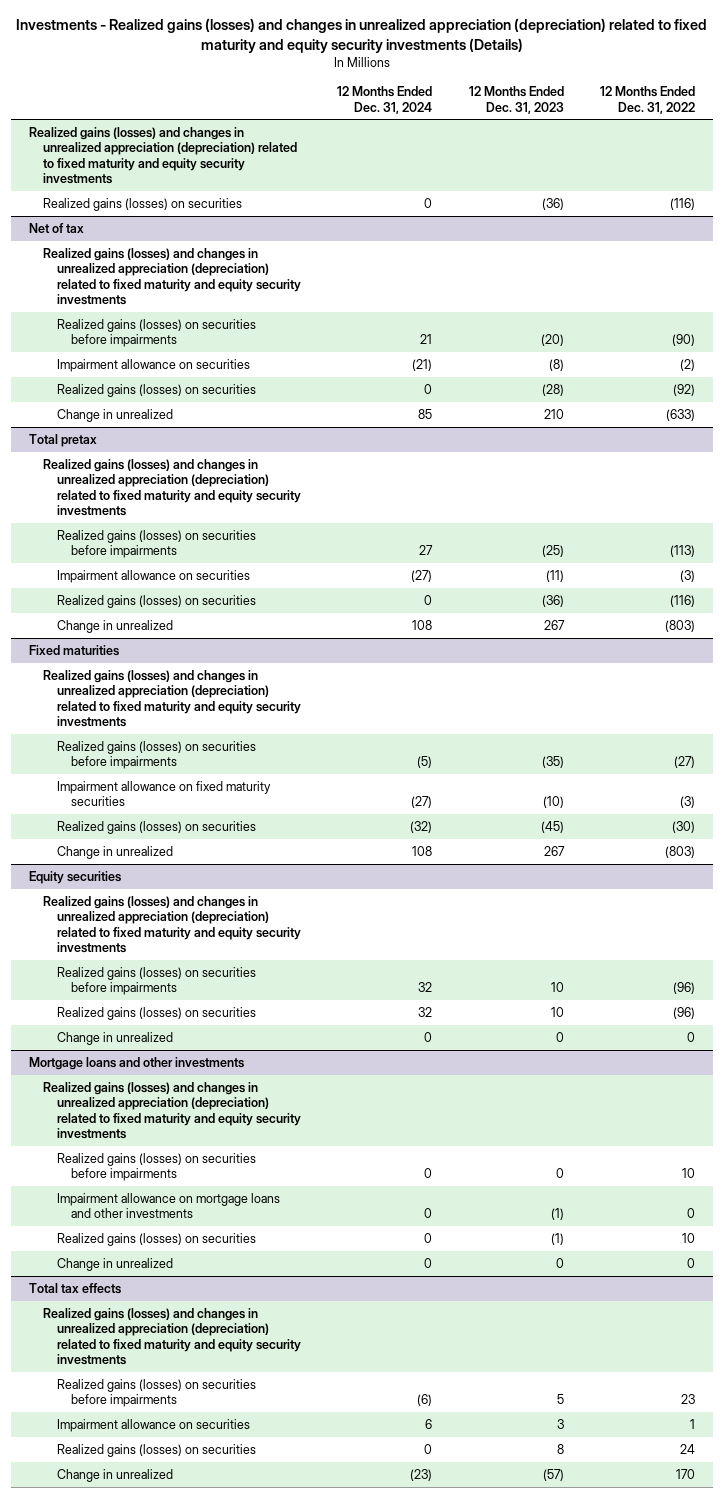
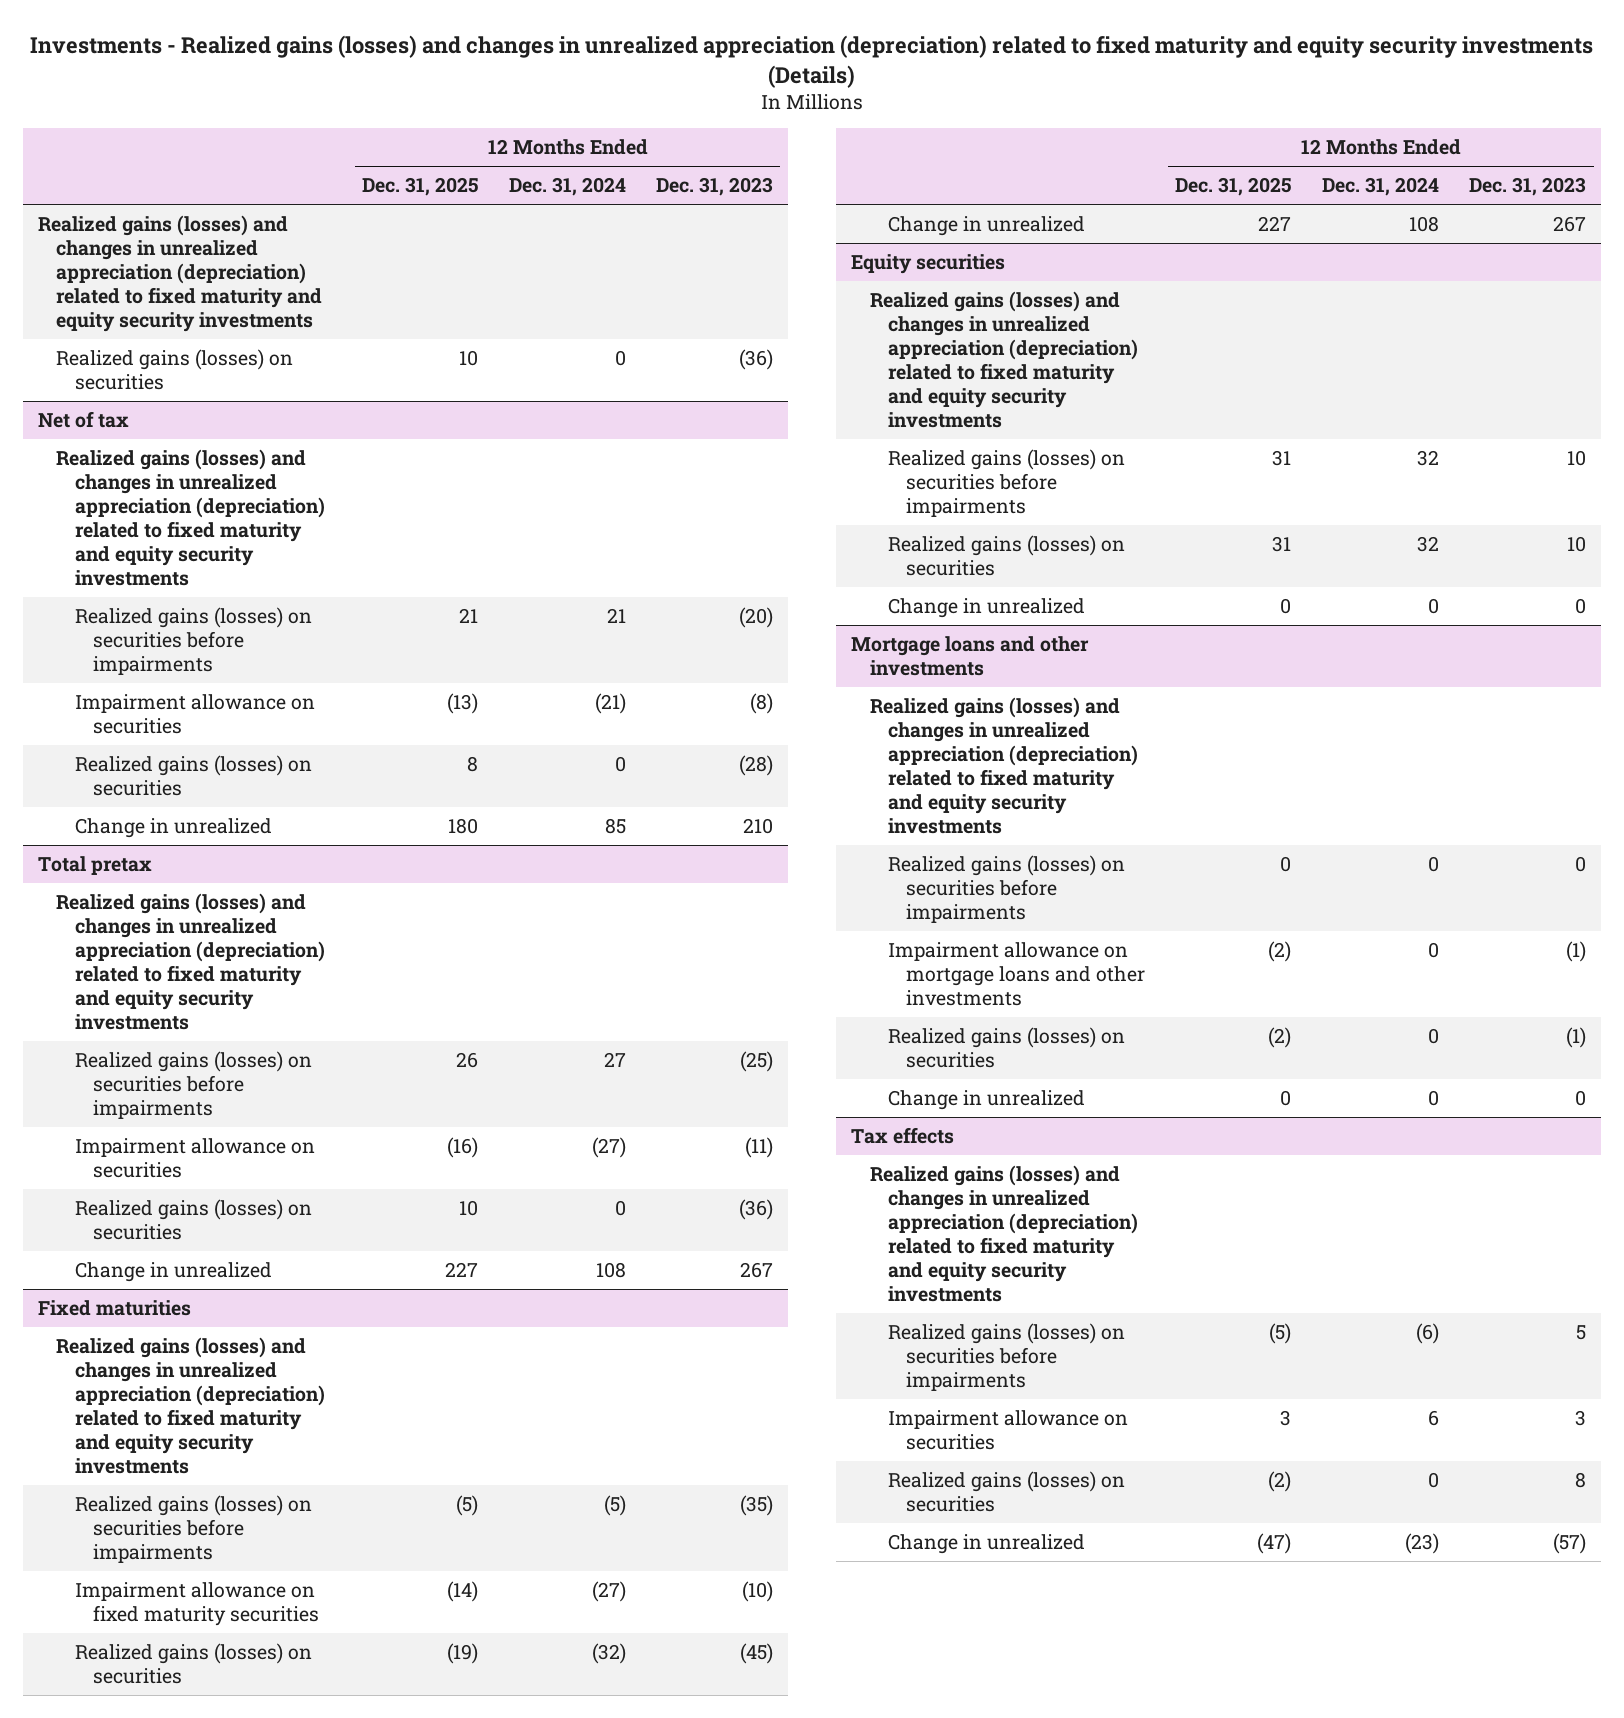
- | 12 Months Ended Dec. 31, 2024 | 12 Months Ended Dec. 31, 2023 | 12 Months Ended Dec. 31, 2022
+ | 12 Months Ended Dec. 31, 2025 | 12 Months Ended Dec. 31, 2024 | 12 Months Ended Dec. 31, 2023
- Total tax effects
+ Tax effects

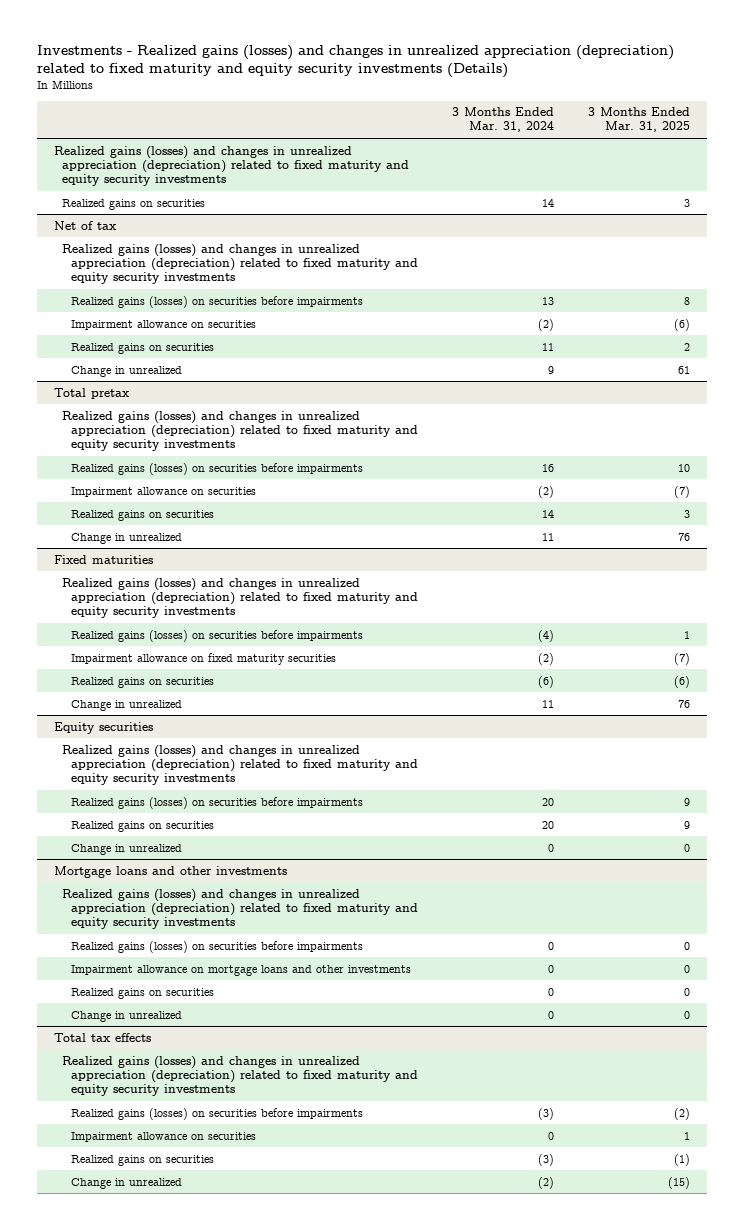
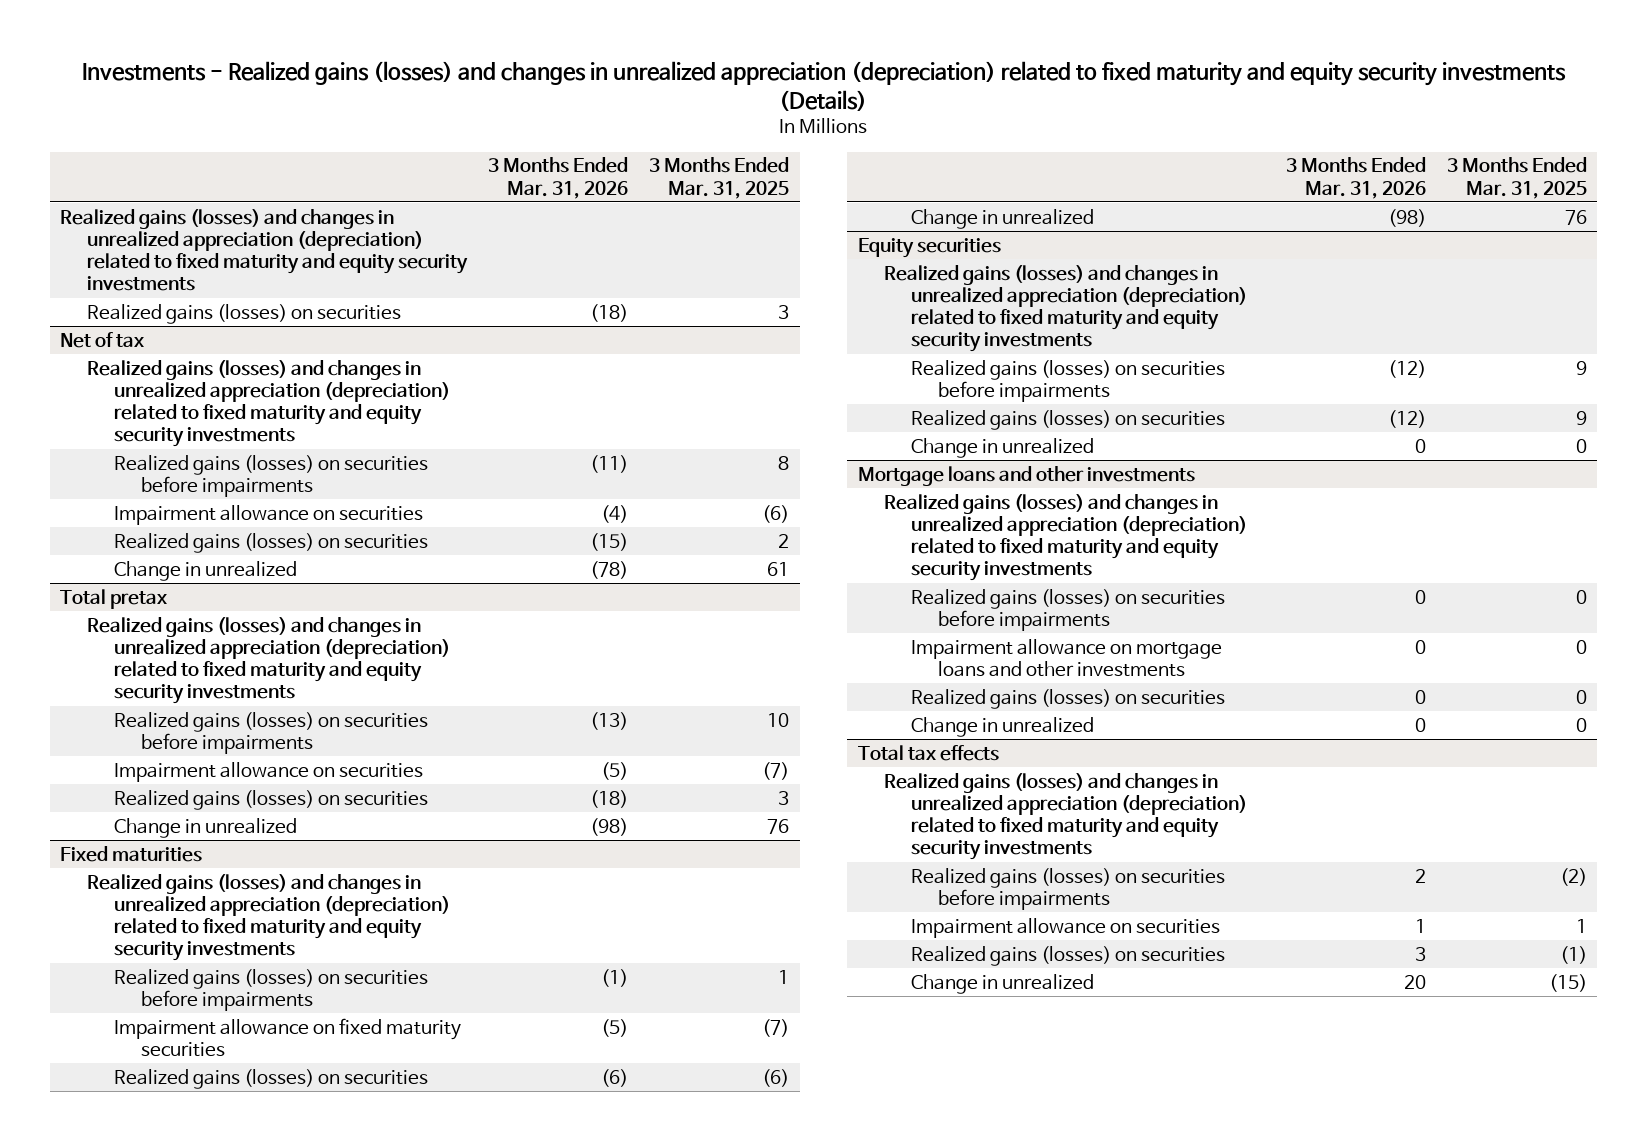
- | 3 Months Ended Mar. 31, 2024 | 3 Months Ended Mar. 31, 2025
+ | 3 Months Ended Mar. 31, 2026 | 3 Months Ended Mar. 31, 2025
- Realized gains on securities | 14 | 3
+ Realized gains (losses) on securities | (18) | 3
@ Net of tax
- Realized gains on securities | 11 | 2
+ Realized gains (losses) on securities | (15) | 2
@ Total pretax
- Realized gains on securities | 14 | 3
+ Realized gains (losses) on securities | (18) | 3
@ Fixed maturities
- Realized gains on securities | (6) | (6)
+ Realized gains (losses) on securities | (6) | (6)
@ Equity securities
- Realized gains on securities | 20 | 9
+ Realized gains (losses) on securities | (12) | 9
@ Mortgage loans and other investments
- Realized gains on securities | 0 | 0
+ Realized gains (losses) on securities | 0 | 0
@ Total tax effects
- Realized gains on securities | (3) | (1)
+ Realized gains (losses) on securities | 3 | (1)

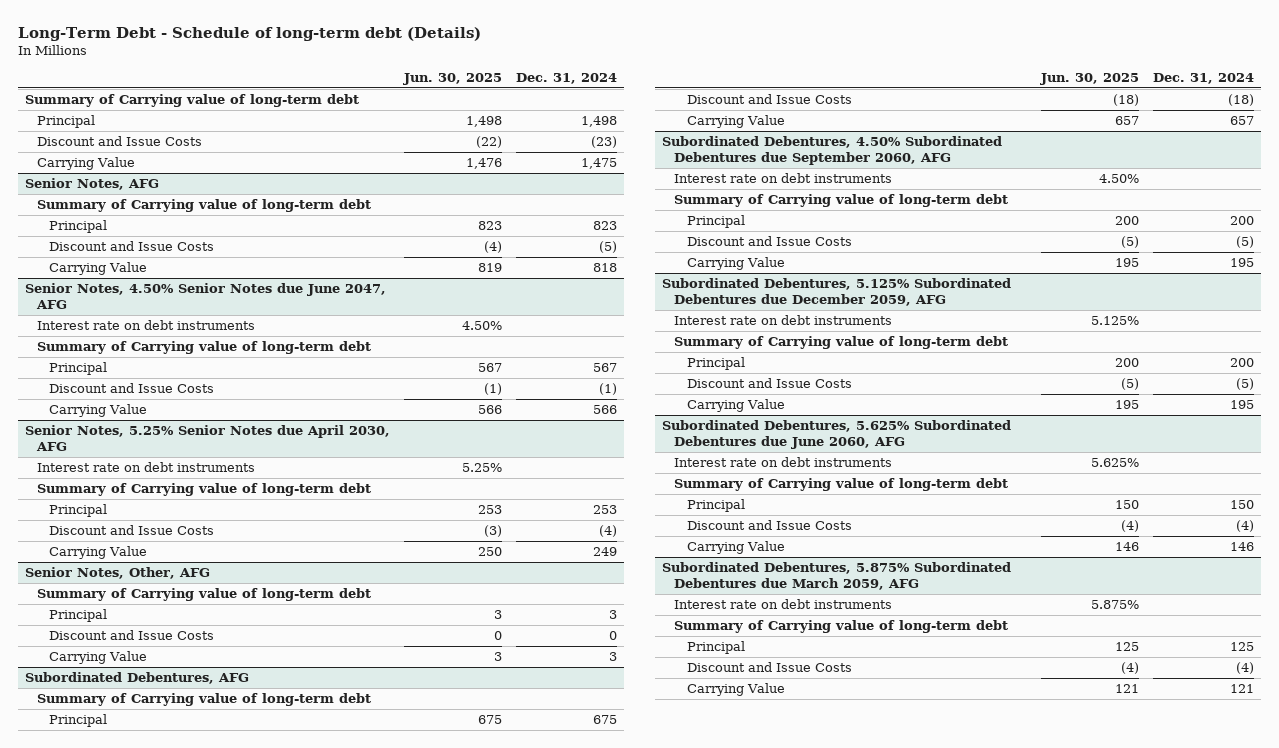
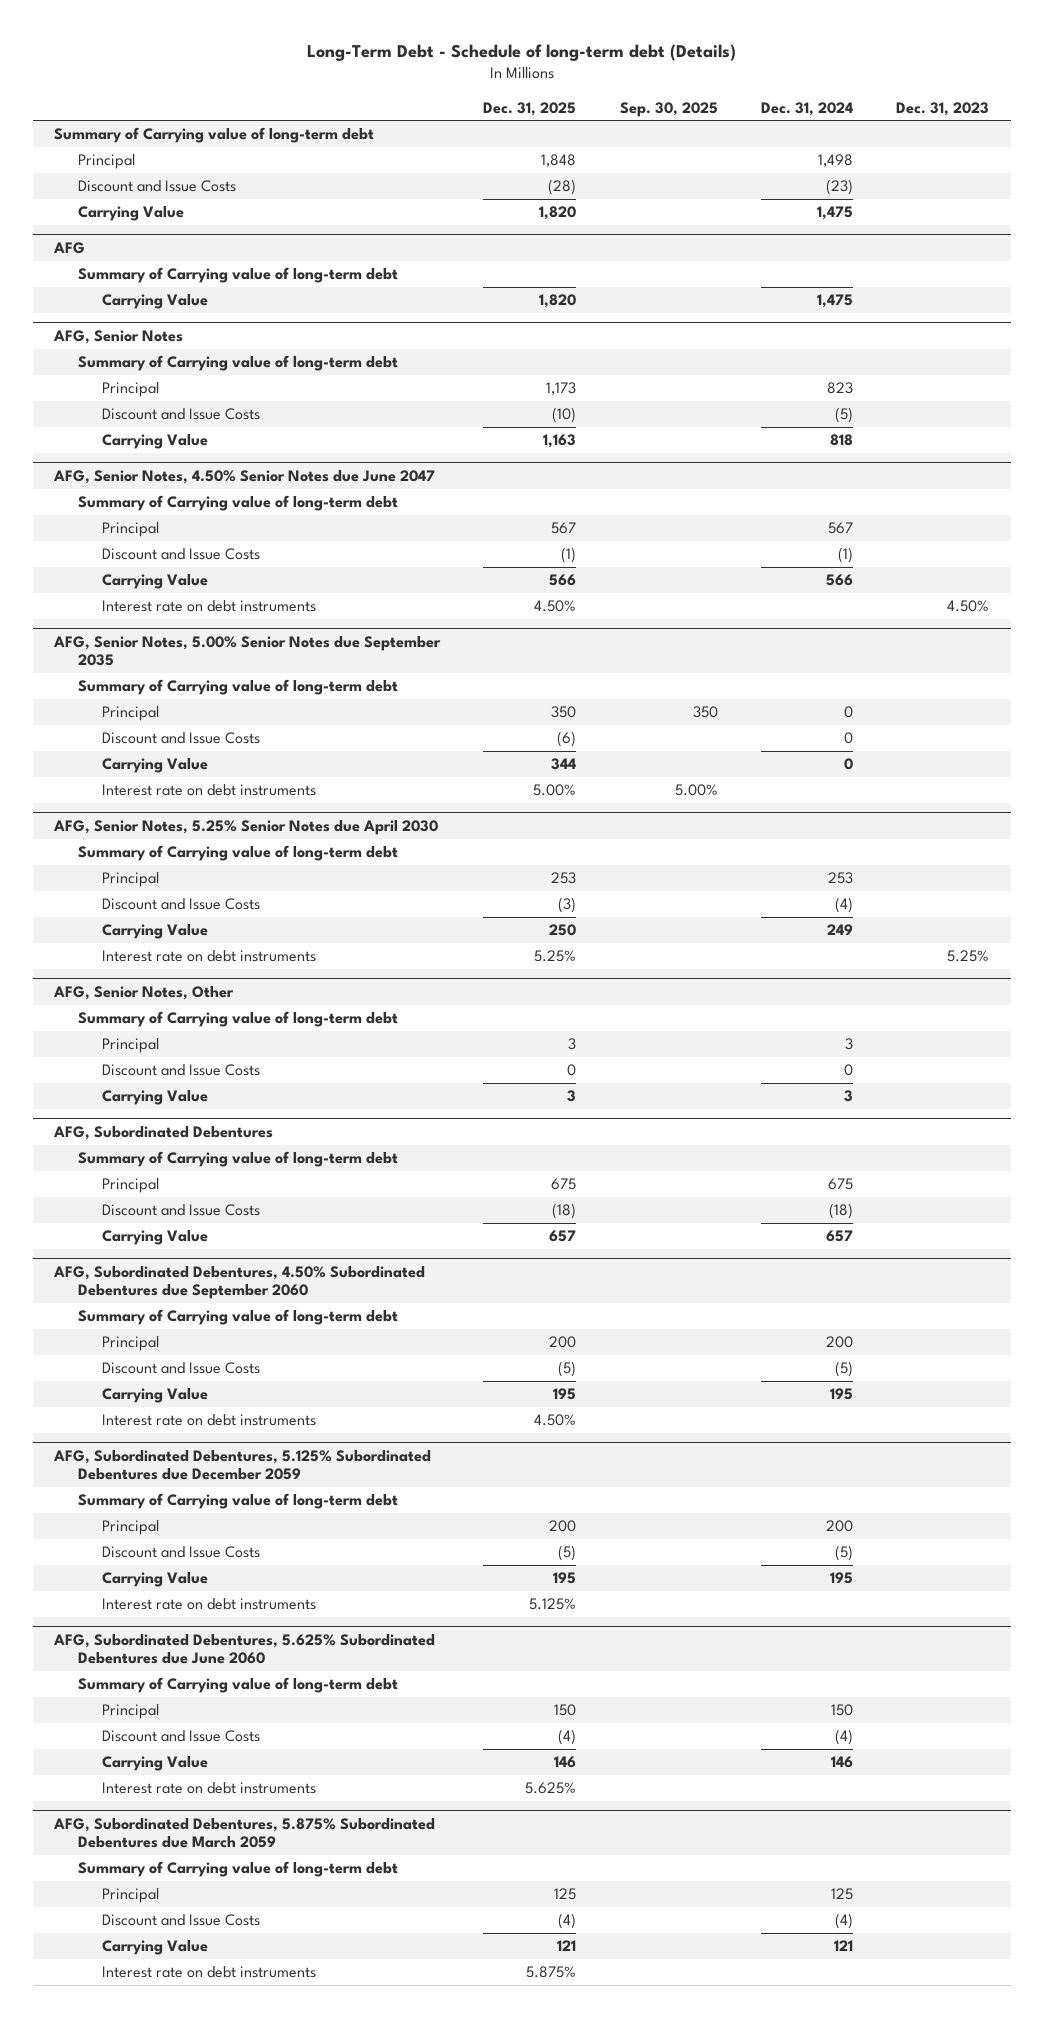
- | Jun. 30, 2025 | Dec. 31, 2024
+ | Dec. 31, 2025 | Sep. 30, 2025 | Dec. 31, 2024 | Dec. 31, 2023
- Senior Notes, AFG
+ AFG
+ Carrying Value | 1,820 | | 1,475 |
+ AFG, Senior Notes
+ Summary of Carrying value of long-term debt
- Senior Notes, 4.50% Senior Notes due June 2047, AFG
- Interest rate on debt instruments | 4.50% |
+ AFG, Senior Notes, 4.50% Senior Notes due June 2047
- Senior Notes, 5.25% Senior Notes due April 2030, AFG
+ AFG, Senior Notes, 5.00% Senior Notes due September 2035
+ Principal | 350 | 350 | 0 |
+ Discount and Issue Costs | (6) | | 0 |
+ Carrying Value | 344 | | 0 |
+ Interest rate on debt instruments | 5.00% | 5.00% | |
+ AFG, Senior Notes, 5.25% Senior Notes due April 2030
+ Summary of Carrying value of long-term debt
- Senior Notes, Other, AFG
+ Interest rate on debt instruments | 5.25% | | | 5.25%
+ AFG, Senior Notes, Other
- Subordinated Debentures, AFG
+ AFG, Subordinated Debentures
- Subordinated Debentures, 4.50% Subordinated Debentures due September 2060, AFG
- Interest rate on debt instruments | 4.50% |
+ AFG, Subordinated Debentures, 4.50% Subordinated Debentures due September 2060
- Subordinated Debentures, 5.125% Subordinated Debentures due December 2059, AFG
+ AFG, Subordinated Debentures, 5.125% Subordinated Debentures due December 2059
- Subordinated Debentures, 5.625% Subordinated Debentures due June 2060, AFG
+ AFG, Subordinated Debentures, 5.625% Subordinated Debentures due June 2060
- Subordinated Debentures, 5.875% Subordinated Debentures due March 2059, AFG
+ AFG, Subordinated Debentures, 5.875% Subordinated Debentures due March 2059
+ Interest rate on debt instruments | 5.875% | | |

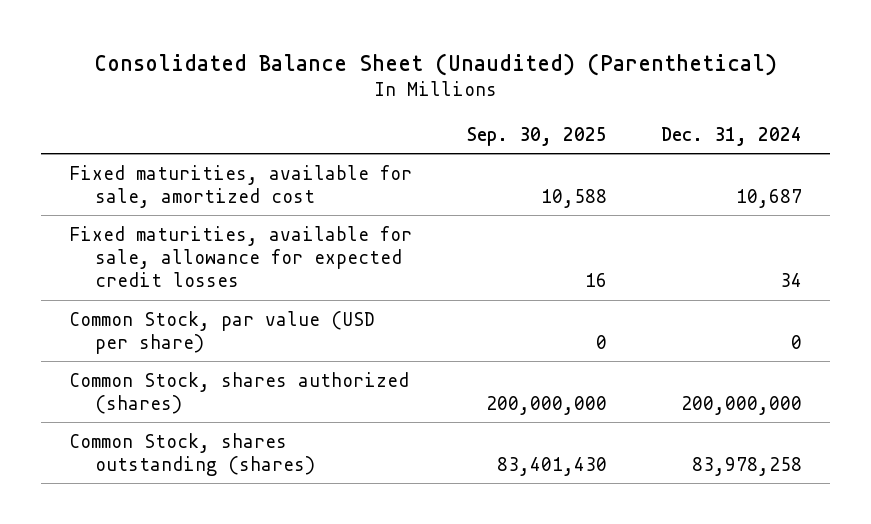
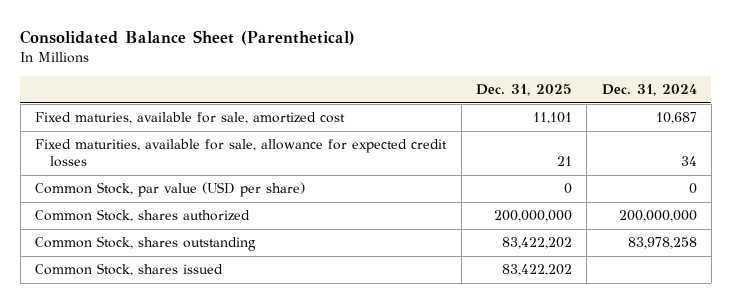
- Consolidated Balance Sheet (Unaudited) (Parenthetical)
+ Consolidated Balance Sheet (Parenthetical)
- | Sep. 30, 2025 | Dec. 31, 2024
+ | Dec. 31, 2025 | Dec. 31, 2024
- Fixed maturities, available for sale, amortized cost | 10,588 | 10,687
+ Fixed maturies, available for sale, amortized cost | 11,101 | 10,687
- Common Stock, shares authorized (shares) | 200,000,000 | 200,000,000
- Common Stock, shares outstanding (shares) | 83,401,430 | 83,978,258
+ Common Stock, shares authorized | 200,000,000 | 200,000,000
+ Common Stock, shares outstanding | 83,422,202 | 83,978,258
+ Common Stock, shares issued | 83,422,202 |

